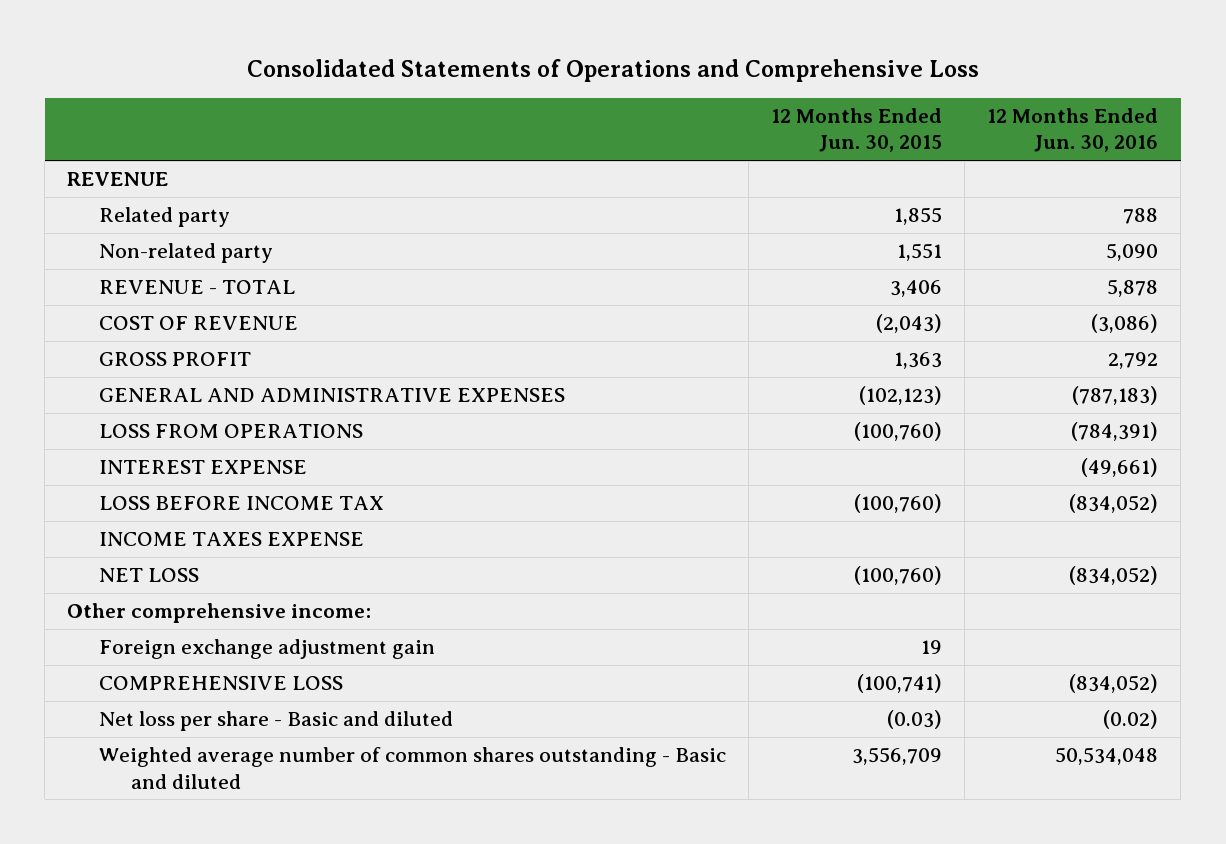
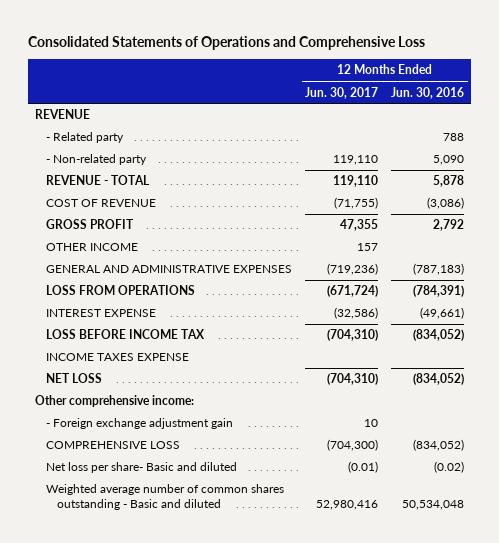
- | 12 Months Ended Jun. 30, 2015 | 12 Months Ended Jun. 30, 2016
+ | 12 Months Ended Jun. 30, 2017 | 12 Months Ended Jun. 30, 2016
- Related party | 1,855 | 788
- Non-related party | 1,551 | 5,090
+ - Related party | | 788
+ - Non-related party | 119,110 | 5,090
+ OTHER INCOME | 157 |
- Foreign exchange adjustment gain | 19 |
+ - Foreign exchange adjustment gain | 10 |
- Net loss per share - Basic and diluted | (0.03) | (0.02)
+ Net loss per share- Basic and diluted | (0.01) | (0.02)

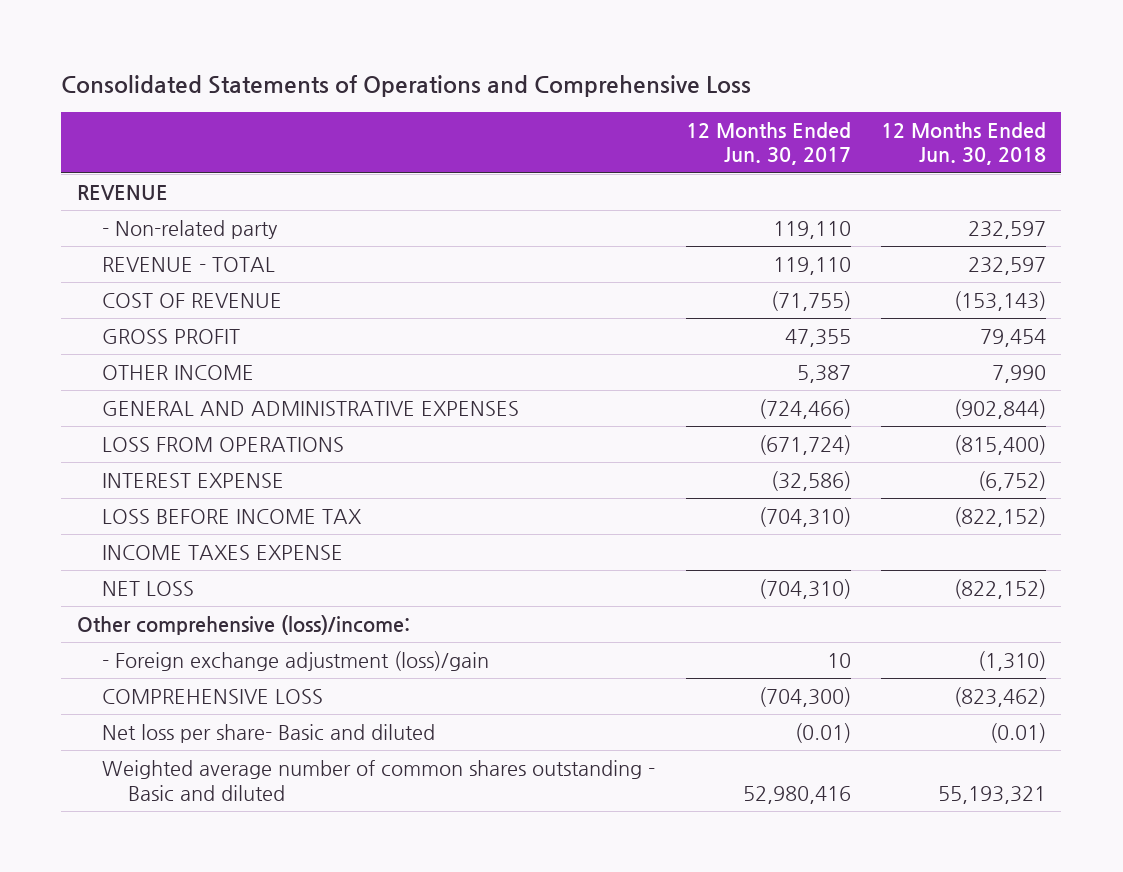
- | 12 Months Ended Jun. 30, 2017 | 12 Months Ended Jun. 30, 2016
+ | 12 Months Ended Jun. 30, 2017 | 12 Months Ended Jun. 30, 2018
- - Related party | | 788
- OTHER INCOME | 157 |
- GENERAL AND ADMINISTRATIVE EXPENSES | (719,236) | (787,183)
+ OTHER INCOME | 5,387 | 7,990
+ GENERAL AND ADMINISTRATIVE EXPENSES | (724,466) | (902,844)
- Other comprehensive income:
- - Foreign exchange adjustment gain | 10 |
+ Other comprehensive (loss)/income:
+ - Foreign exchange adjustment (loss)/gain | 10 | (1,310)

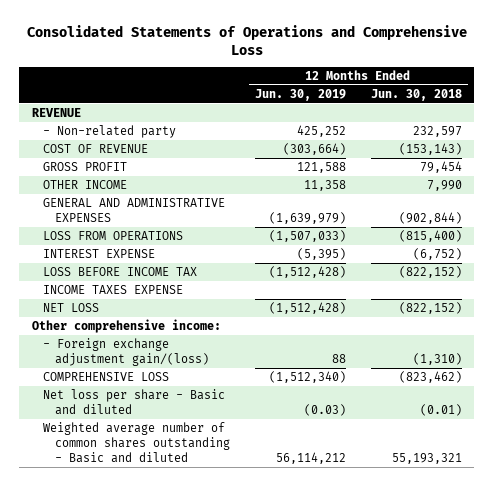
- | 12 Months Ended Jun. 30, 2017 | 12 Months Ended Jun. 30, 2018
+ | 12 Months Ended Jun. 30, 2019 | 12 Months Ended Jun. 30, 2018
- REVENUE - TOTAL | 119,110 | 232,597
- Other comprehensive (loss)/income:
- - Foreign exchange adjustment (loss)/gain | 10 | (1,310)
+ Other comprehensive income:
+ - Foreign exchange adjustment gain/(loss) | 88 | (1,310)
- Net loss per share- Basic and diluted | (0.01) | (0.01)
+ Net loss per share - Basic and diluted | (0.03) | (0.01)

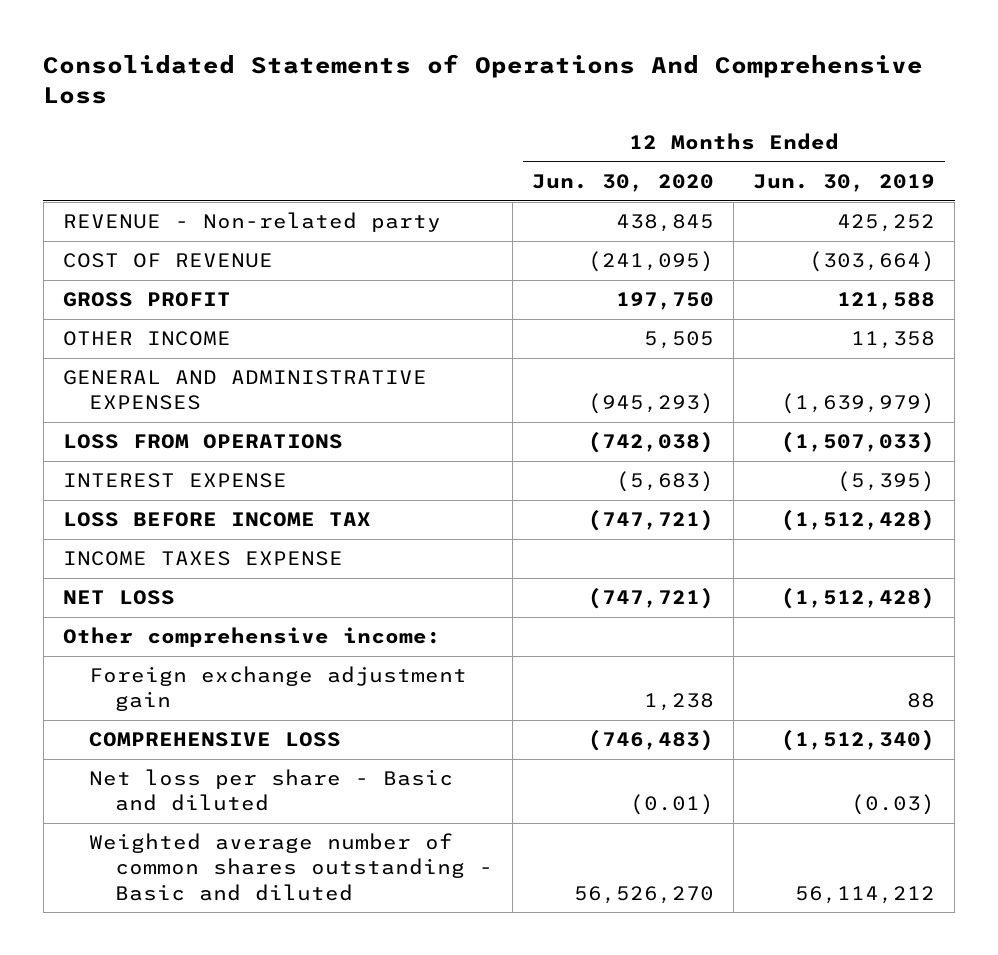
- Consolidated Statements of Operations and Comprehensive Loss
+ Consolidated Statements of Operations And Comprehensive Loss
- | 12 Months Ended Jun. 30, 2019 | 12 Months Ended Jun. 30, 2018
+ | 12 Months Ended Jun. 30, 2020 | 12 Months Ended Jun. 30, 2019
- REVENUE
- - Non-related party | 425,252 | 232,597
+ REVENUE - Non-related party | 438,845 | 425,252
- - Foreign exchange adjustment gain/(loss) | 88 | (1,310)
+ Foreign exchange adjustment gain | 1,238 | 88

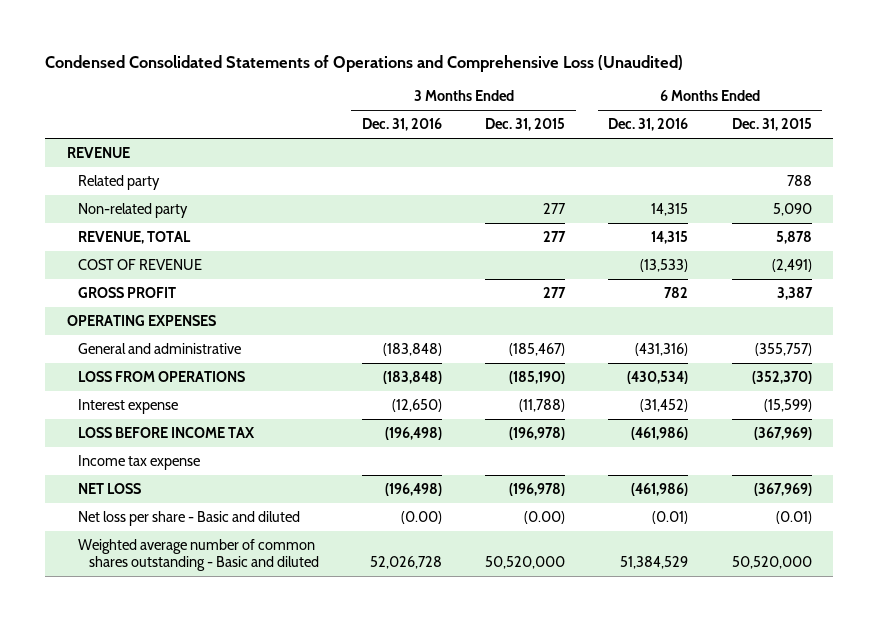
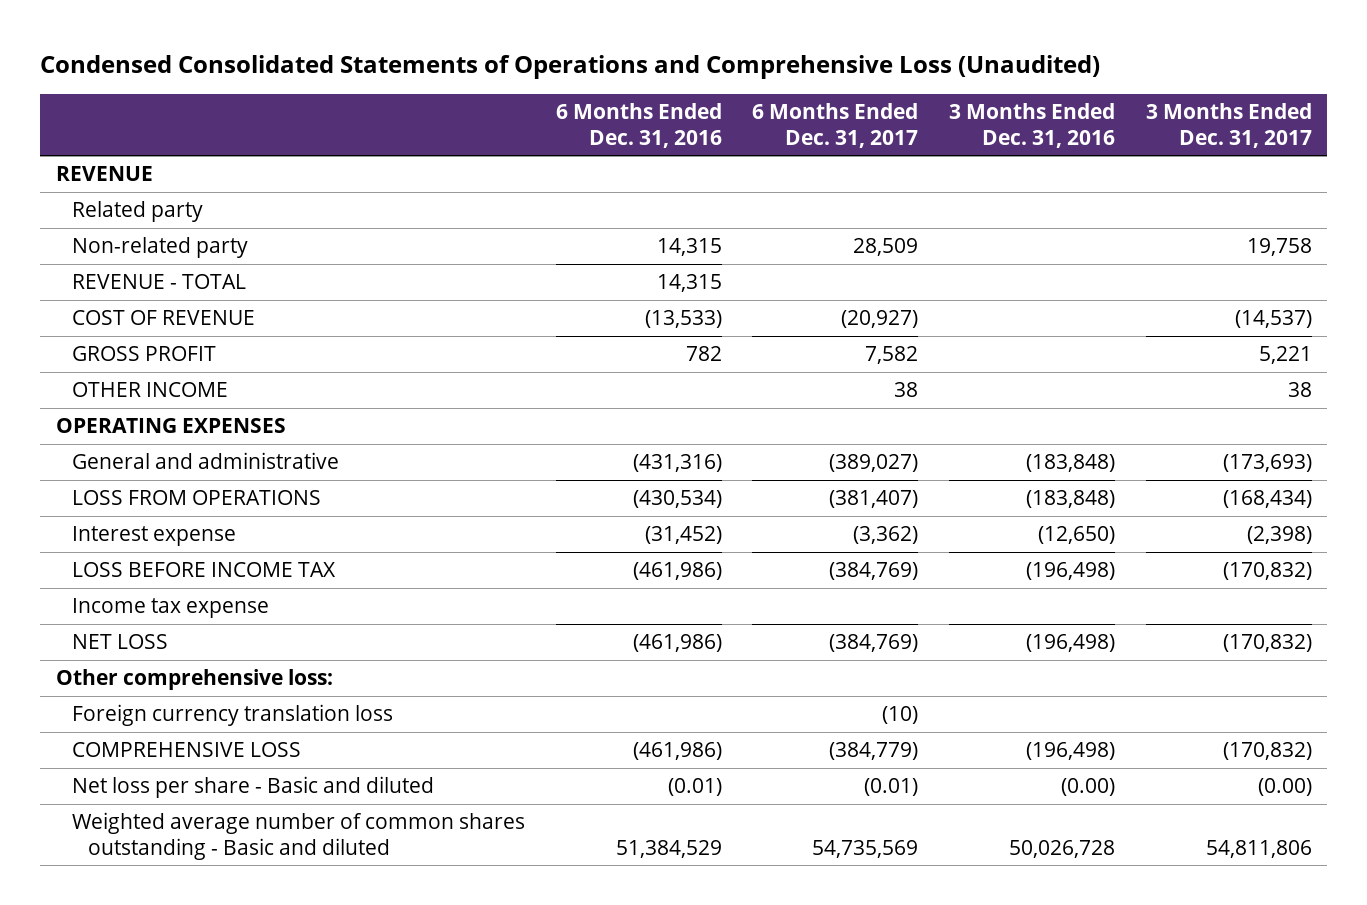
- | 3 Months Ended Dec. 31, 2016 | 3 Months Ended Dec. 31, 2015 | 6 Months Ended Dec. 31, 2016 | 6 Months Ended Dec. 31, 2015
+ | 6 Months Ended Dec. 31, 2016 | 6 Months Ended Dec. 31, 2017 | 3 Months Ended Dec. 31, 2016 | 3 Months Ended Dec. 31, 2017
- REVENUE, TOTAL | | 277 | 14,315 | 5,878
+ REVENUE - TOTAL | 14,315 | | |
+ OTHER INCOME | | 38 | | 38
+ Other comprehensive loss:
+ Foreign currency translation loss | | (10) | |
+ COMPREHENSIVE LOSS | (461,986) | (384,779) | (196,498) | (170,832)
- Weighted average number of common shares outstanding - Basic and diluted | 52,026,728 | 50,520,000 | 51,384,529 | 50,520,000
+ Weighted average number of common shares outstanding - Basic and diluted | 51,384,529 | 54,735,569 | 50,026,728 | 54,811,806

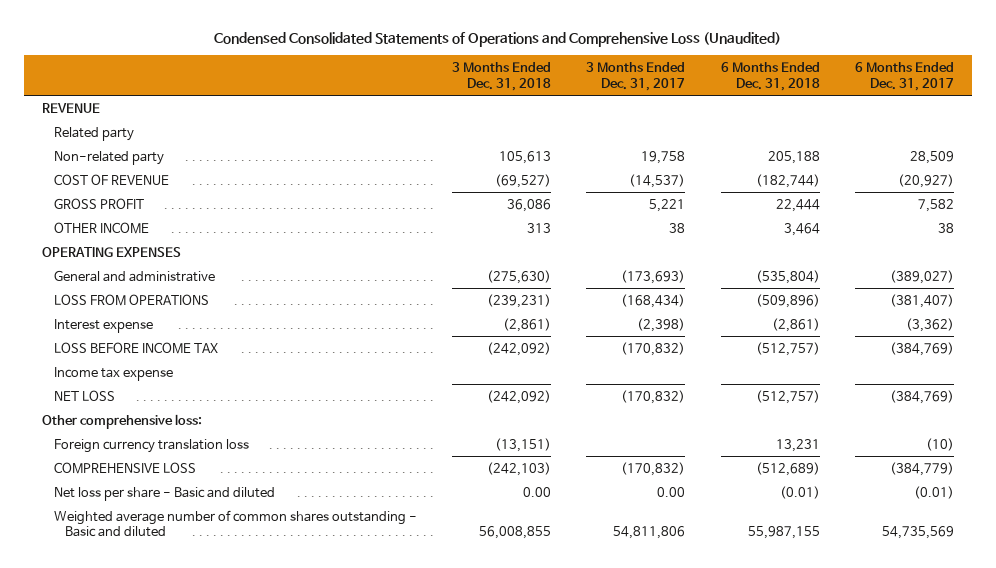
- | 6 Months Ended Dec. 31, 2016 | 6 Months Ended Dec. 31, 2017 | 3 Months Ended Dec. 31, 2016 | 3 Months Ended Dec. 31, 2017
+ | 3 Months Ended Dec. 31, 2018 | 3 Months Ended Dec. 31, 2017 | 6 Months Ended Dec. 31, 2018 | 6 Months Ended Dec. 31, 2017
- REVENUE - TOTAL | 14,315 | | |
- Net loss per share - Basic and diluted | (0.01) | (0.01) | (0.00) | (0.00)
+ Net loss per share - Basic and diluted | 0.00 | 0.00 | (0.01) | (0.01)

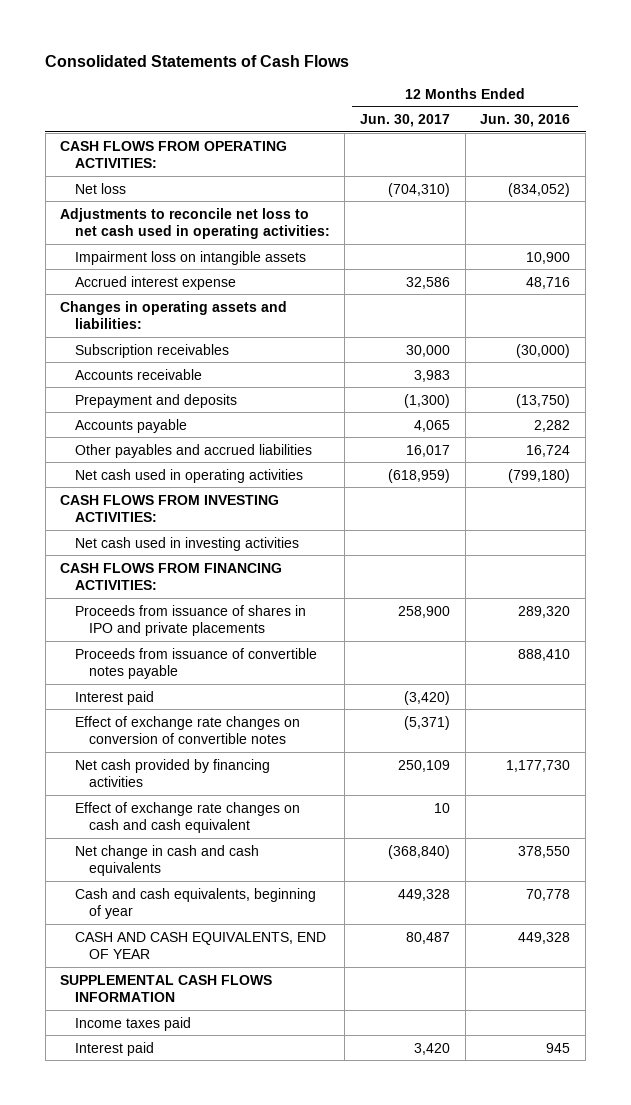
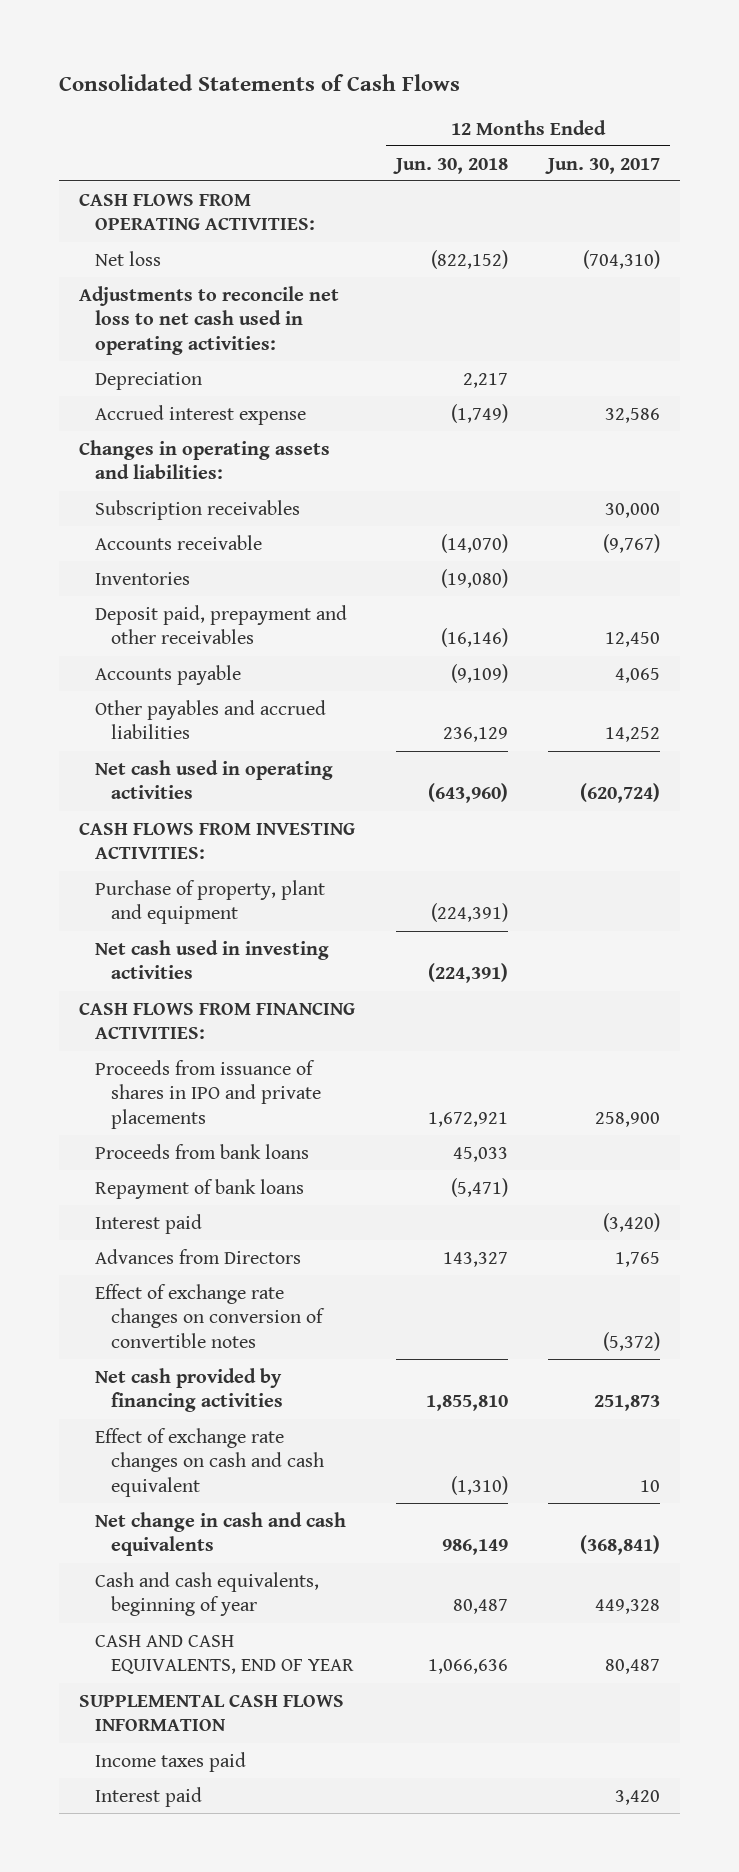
- | 12 Months Ended Jun. 30, 2017 | 12 Months Ended Jun. 30, 2016
+ | 12 Months Ended Jun. 30, 2018 | 12 Months Ended Jun. 30, 2017
- Impairment loss on intangible assets | | 10,900
+ Depreciation | 2,217 |
- Accounts receivable | 3,983 |
- Prepayment and deposits | (1,300) | (13,750)
+ Accounts receivable | (14,070) | (9,767)
+ Inventories | (19,080) |
+ Deposit paid, prepayment and other receivables | (16,146) | 12,450
- Other payables and accrued liabilities | 16,017 | 16,724
- Net cash used in operating activities | (618,959) | (799,180)
+ Other payables and accrued liabilities | 236,129 | 14,252
+ Net cash used in operating activities | (643,960) | (620,724)
+ Purchase of property, plant and equipment | (224,391) |
- Proceeds from issuance of convertible notes payable | | 888,410
+ Proceeds from bank loans | 45,033 |
+ Repayment of bank loans | (5,471) |
- Effect of exchange rate changes on conversion of convertible notes | (5,371) |
- Net cash provided by financing activities | 250,109 | 1,177,730
+ Advances from Directors | 143,327 | 1,765
+ Effect of exchange rate changes on conversion of convertible notes | | (5,372)
+ Net cash provided by financing activities | 1,855,810 | 251,873
- Net change in cash and cash equivalents | (368,840) | 378,550
+ Net change in cash and cash equivalents | 986,149 | (368,841)

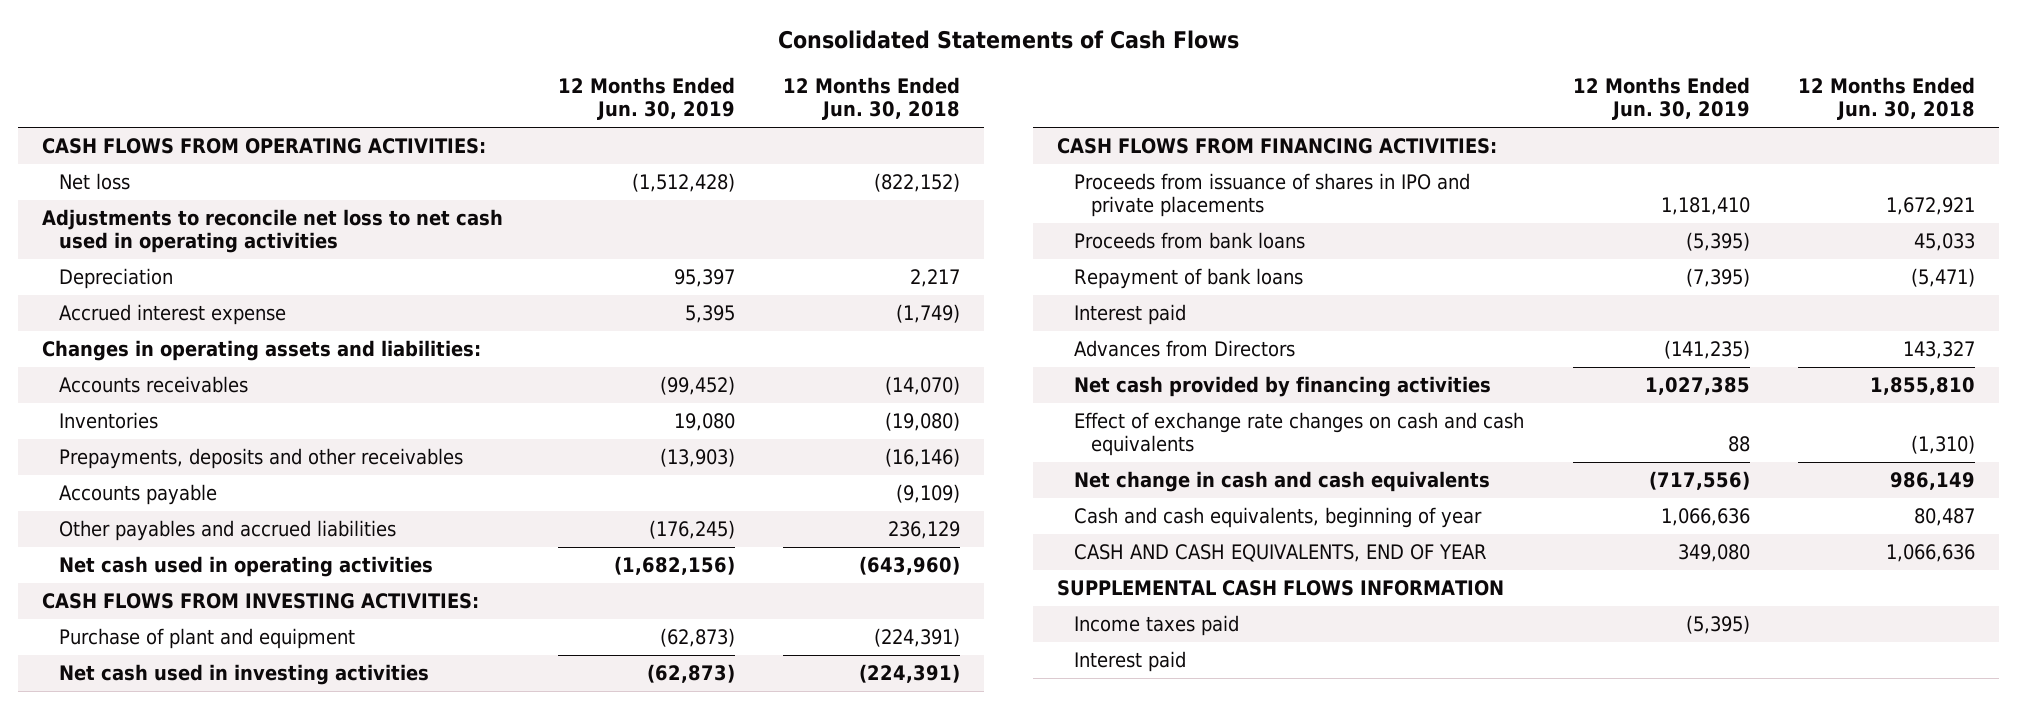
- | 12 Months Ended Jun. 30, 2018 | 12 Months Ended Jun. 30, 2017
+ | 12 Months Ended Jun. 30, 2019 | 12 Months Ended Jun. 30, 2018
- Adjustments to reconcile net loss to net cash used in operating activities:
+ Adjustments to reconcile net loss to net cash used in operating activities
- Subscription receivables | | 30,000
- Accounts receivable | (14,070) | (9,767)
+ Accounts receivables | (99,452) | (14,070)
- Deposit paid, prepayment and other receivables | (16,146) | 12,450
+ Prepayments, deposits and other receivables | (13,903) | (16,146)
- Purchase of property, plant and equipment | (224,391) |
+ Purchase of plant and equipment | (62,873) | (224,391)
- Effect of exchange rate changes on conversion of convertible notes | | (5,372)
- Effect of exchange rate changes on cash and cash equivalent | (1,310) | 10
+ Effect of exchange rate changes on cash and cash equivalents | 88 | (1,310)

